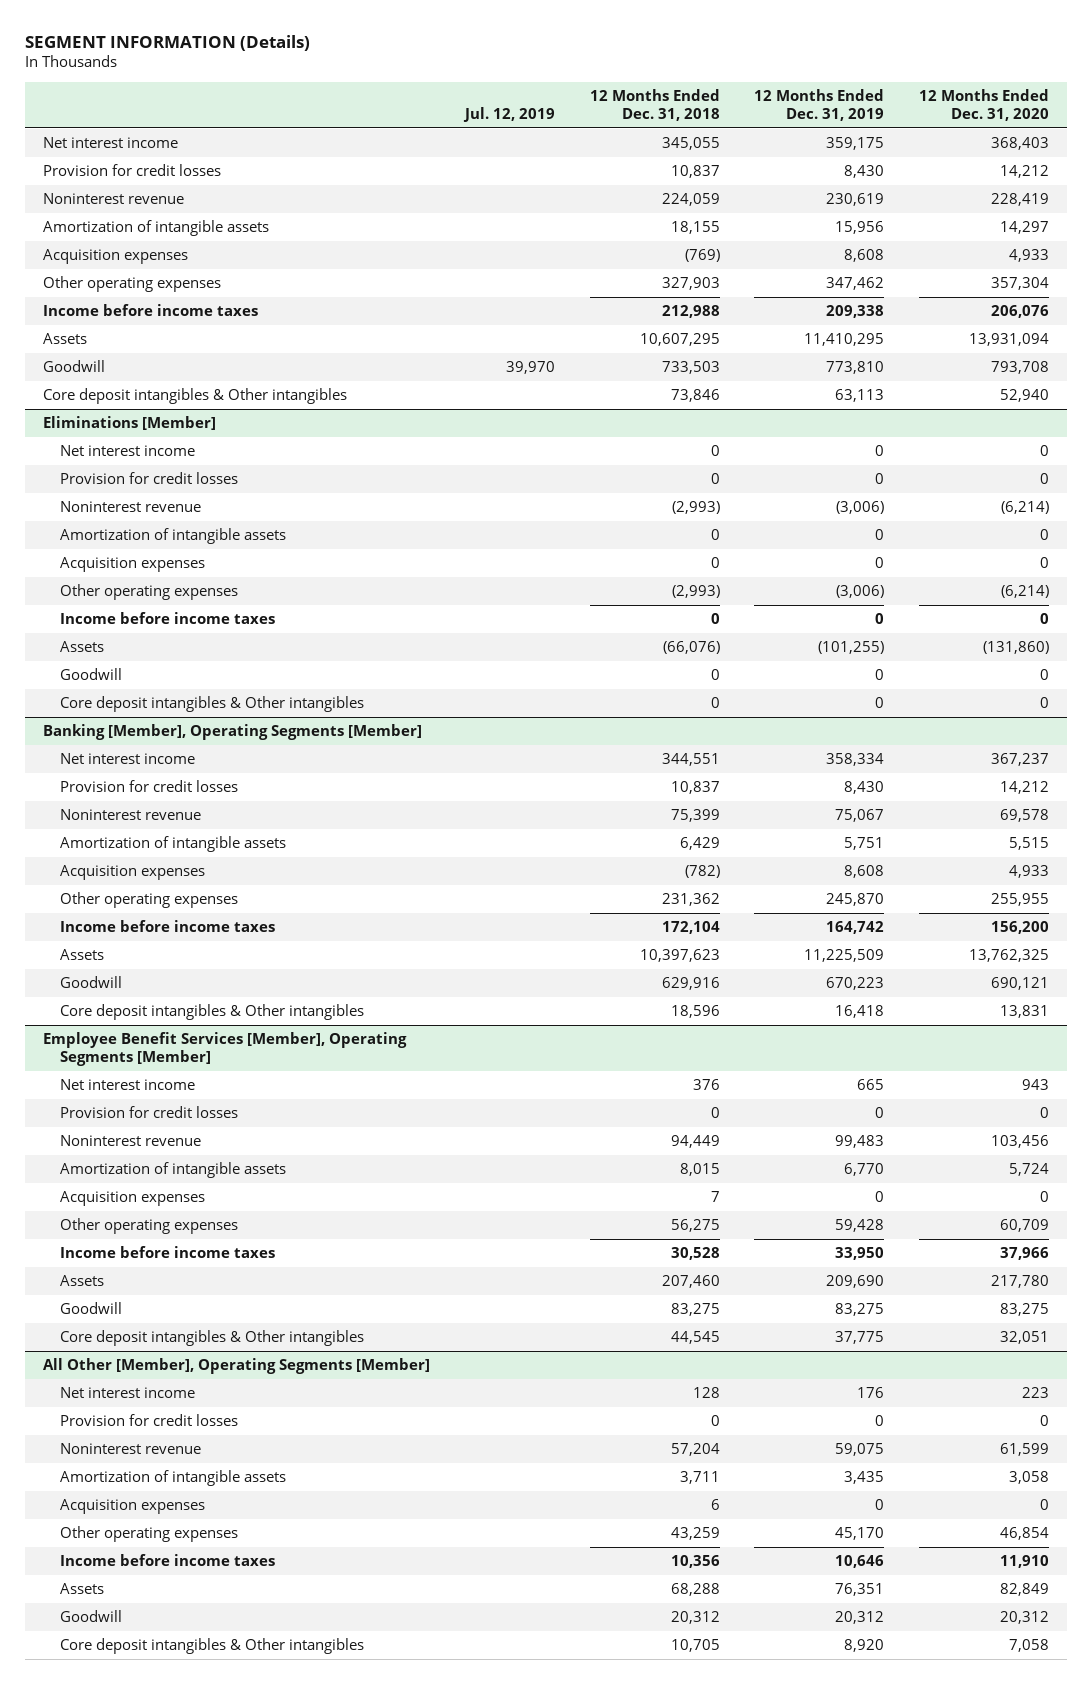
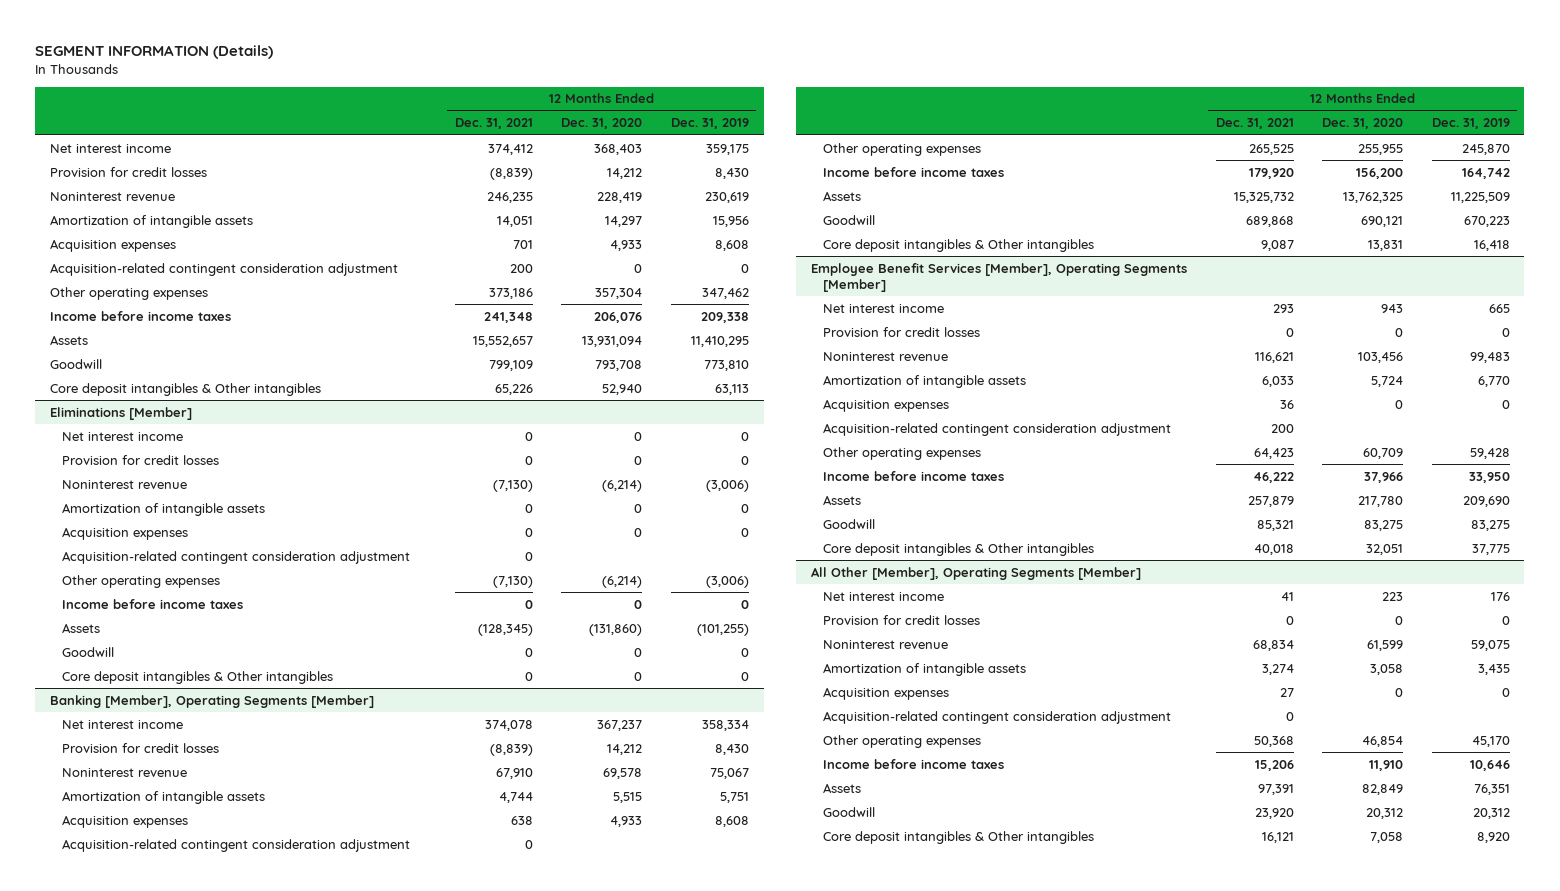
- | Jul. 12, 2019 | 12 Months Ended Dec. 31, 2018 | 12 Months Ended Dec. 31, 2019 | 12 Months Ended Dec. 31, 2020
+ | 12 Months Ended Dec. 31, 2021 | 12 Months Ended Dec. 31, 2020 | 12 Months Ended Dec. 31, 2019
+ Acquisition-related contingent consideration adjustment | 200 | 0 | 0
@ Eliminations [Member]
+ Acquisition-related contingent consideration adjustment | 0 | |
@ Banking [Member], Operating Segments [Member]
+ Acquisition-related contingent consideration adjustment | 0 | |
@ Employee Benefit Services [Member], Operating Segments [Member]
+ Acquisition-related contingent consideration adjustment | 200 | |
@ All Other [Member], Operating Segments [Member]
+ Acquisition-related contingent consideration adjustment | 0 | |

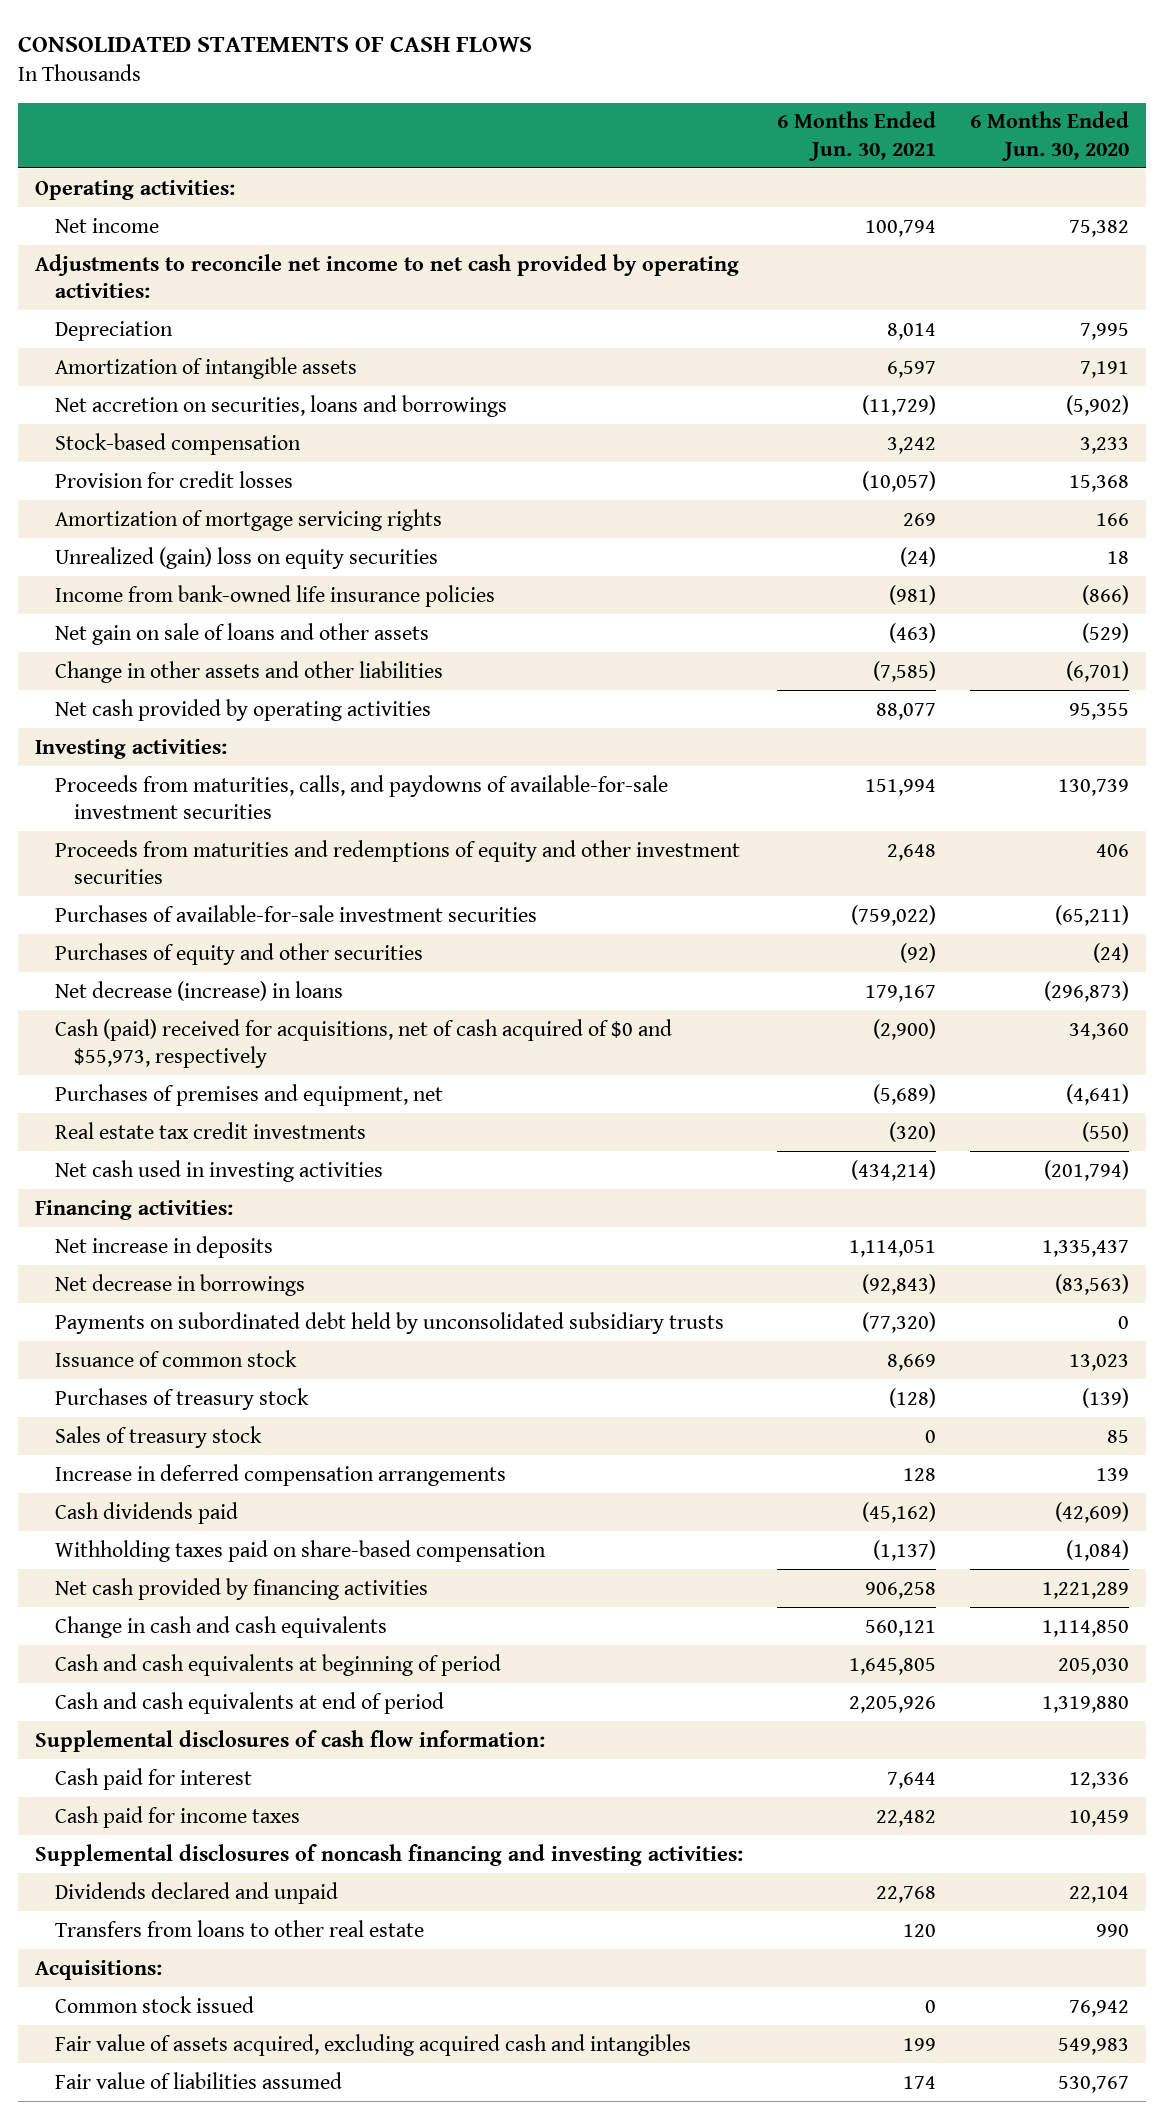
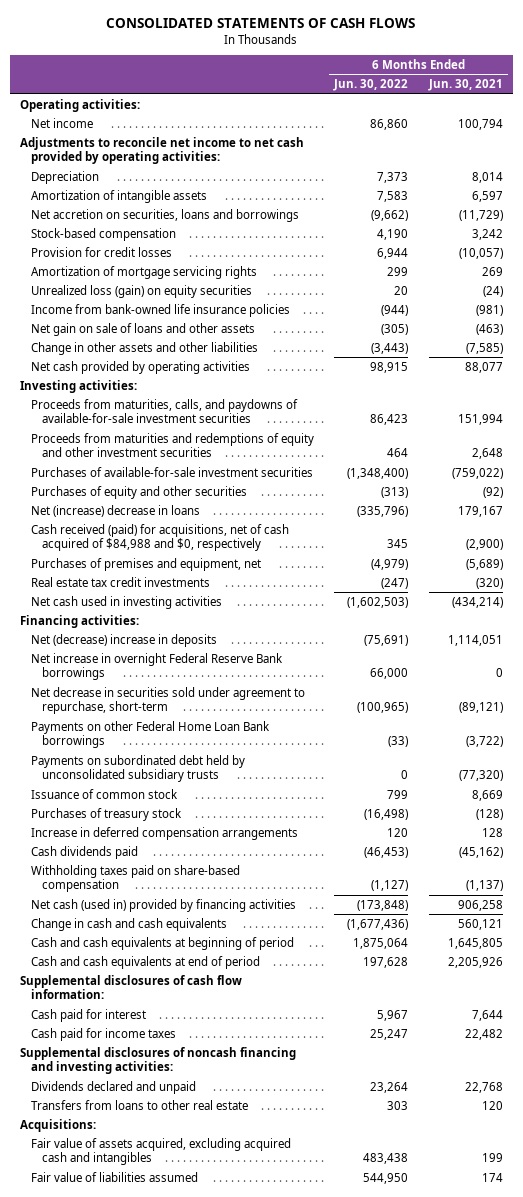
- | 6 Months Ended Jun. 30, 2021 | 6 Months Ended Jun. 30, 2020
+ | 6 Months Ended Jun. 30, 2022 | 6 Months Ended Jun. 30, 2021
- Unrealized (gain) loss on equity securities | (24) | 18
+ Unrealized loss (gain) on equity securities | 20 | (24)
- Net decrease (increase) in loans | 179,167 | (296,873)
- Cash (paid) received for acquisitions, net of cash acquired of $0 and $55,973, respectively | (2,900) | 34,360
+ Net (increase) decrease in loans | (335,796) | 179,167
+ Cash received (paid) for acquisitions, net of cash acquired of $84,988 and $0, respectively | 345 | (2,900)
- Net increase in deposits | 1,114,051 | 1,335,437
- Net decrease in borrowings | (92,843) | (83,563)
+ Net (decrease) increase in deposits | (75,691) | 1,114,051
+ Net increase in overnight Federal Reserve Bank borrowings | 66,000 | 0
+ Net decrease in securities sold under agreement to repurchase, short-term | (100,965) | (89,121)
+ Payments on other Federal Home Loan Bank borrowings | (33) | (3,722)
- Sales of treasury stock | 0 | 85
- Net cash provided by financing activities | 906,258 | 1,221,289
+ Net cash (used in) provided by financing activities | (173,848) | 906,258
- Common stock issued | 0 | 76,942

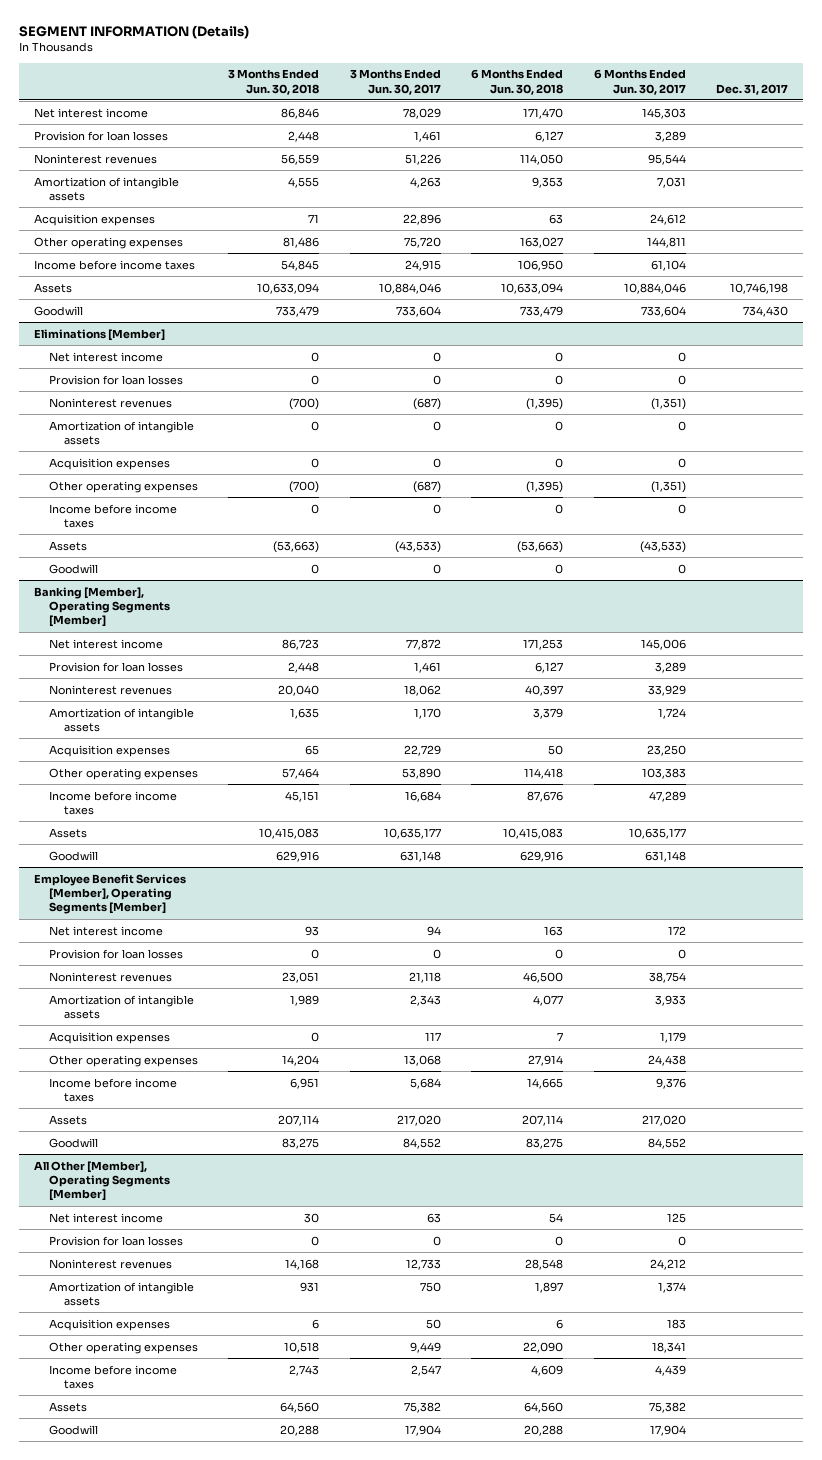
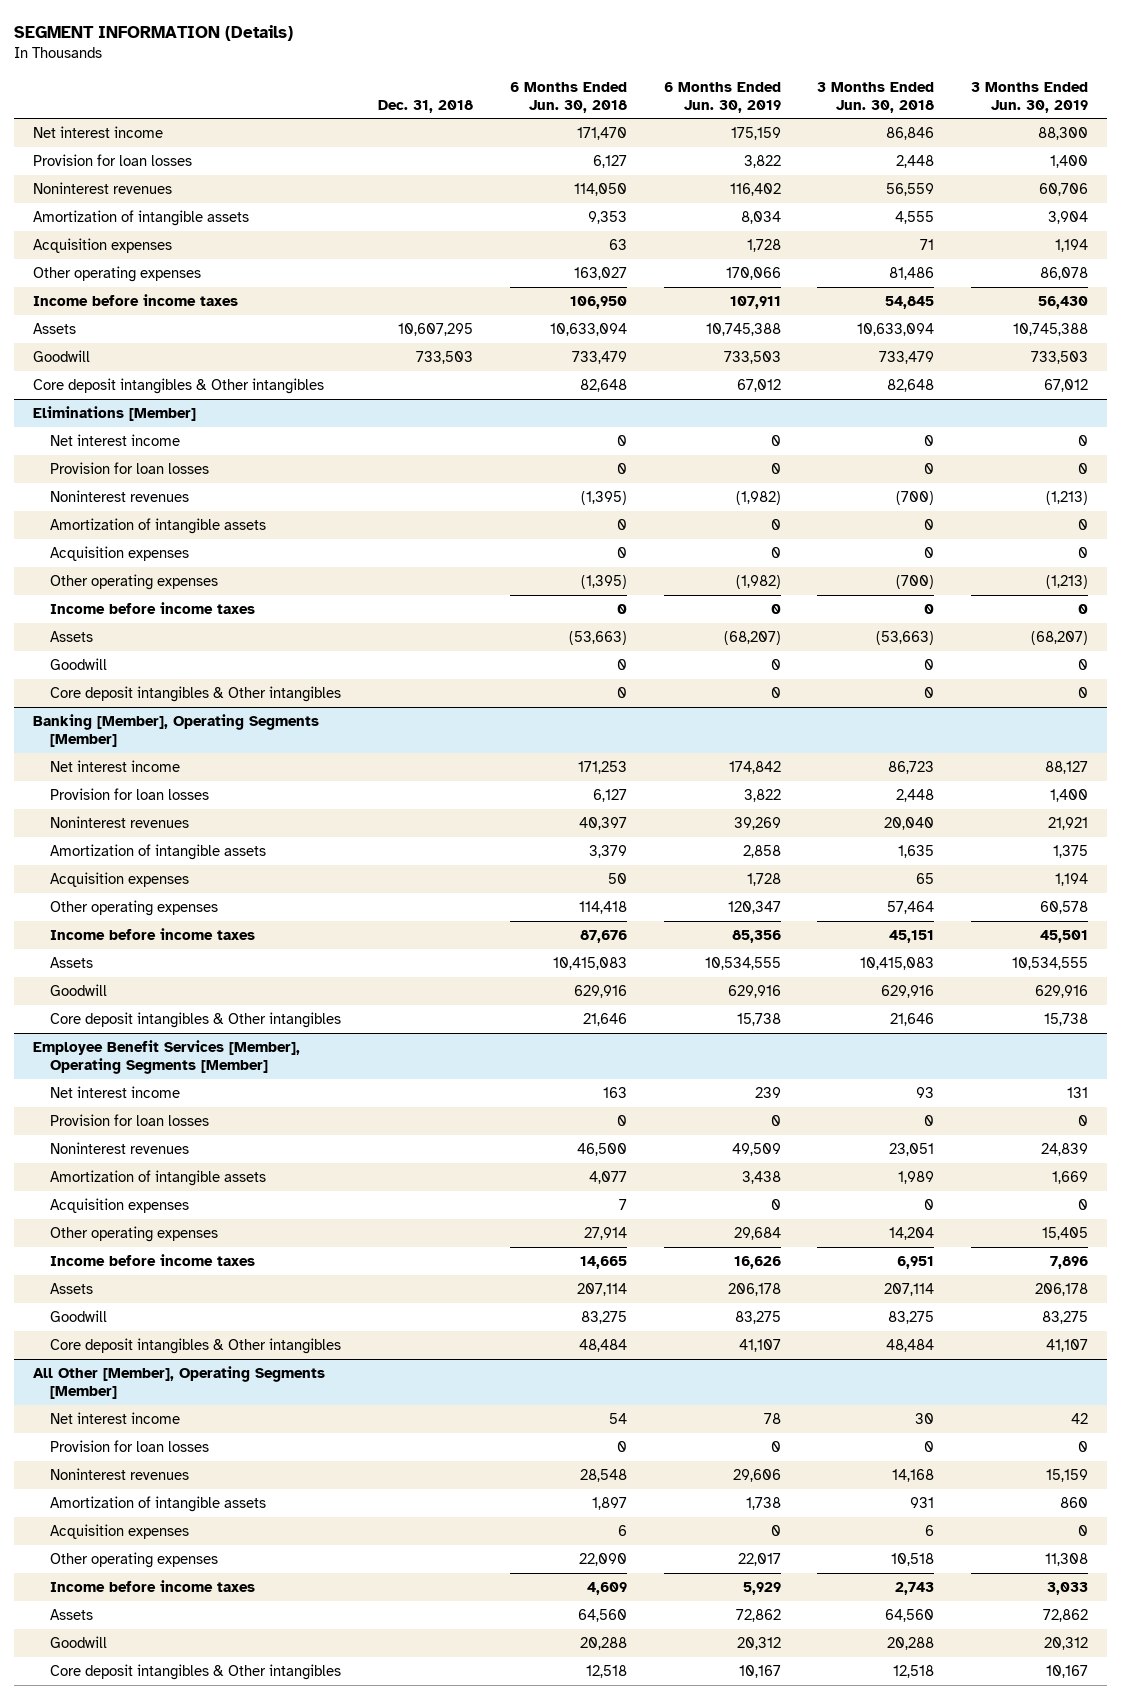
- | 3 Months Ended Jun. 30, 2018 | 3 Months Ended Jun. 30, 2017 | 6 Months Ended Jun. 30, 2018 | 6 Months Ended Jun. 30, 2017 | Dec. 31, 2017
+ | Dec. 31, 2018 | 6 Months Ended Jun. 30, 2018 | 6 Months Ended Jun. 30, 2019 | 3 Months Ended Jun. 30, 2018 | 3 Months Ended Jun. 30, 2019
+ Core deposit intangibles & Other intangibles | | 82,648 | 67,012 | 82,648 | 67,012
@ Eliminations [Member]
+ Core deposit intangibles & Other intangibles | | 0 | 0 | 0 | 0
@ Banking [Member], Operating Segments [Member]
+ Core deposit intangibles & Other intangibles | | 21,646 | 15,738 | 21,646 | 15,738
@ Employee Benefit Services [Member], Operating Segments [Member]
+ Core deposit intangibles & Other intangibles | | 48,484 | 41,107 | 48,484 | 41,107
@ All Other [Member], Operating Segments [Member]
+ Core deposit intangibles & Other intangibles | | 12,518 | 10,167 | 12,518 | 10,167

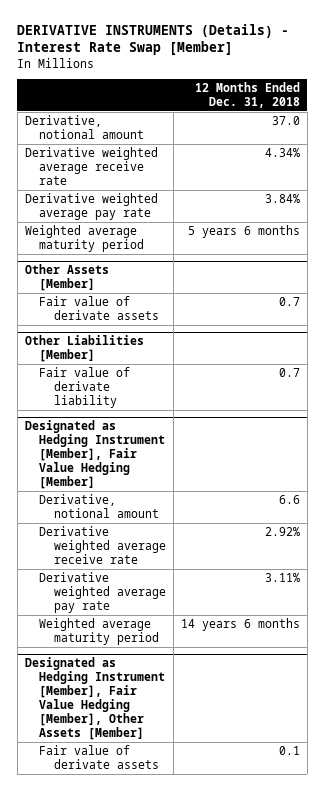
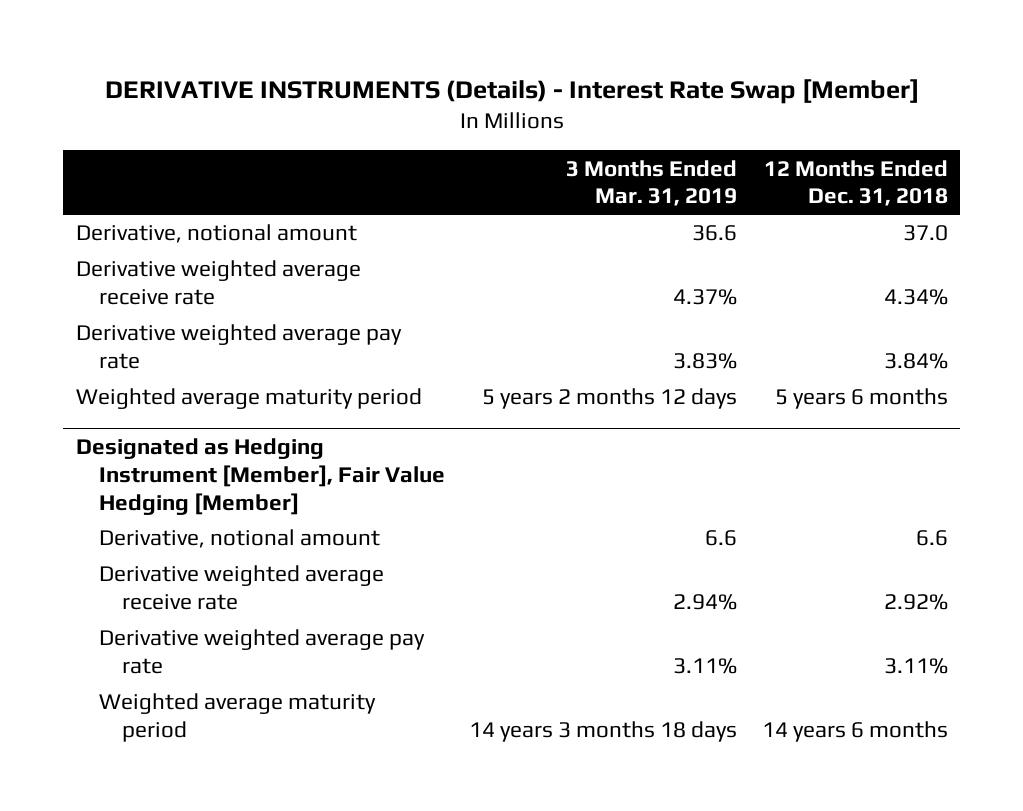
- | 12 Months Ended Dec. 31, 2018
+ | 3 Months Ended Mar. 31, 2019 | 12 Months Ended Dec. 31, 2018
- Other Assets [Member]
- Fair value of derivate assets | 0.7
- Other Liabilities [Member]
- Fair value of derivate liability | 0.7
- Designated as Hedging Instrument [Member], Fair Value Hedging [Member], Other Assets [Member]
- Fair value of derivate assets | 0.1

